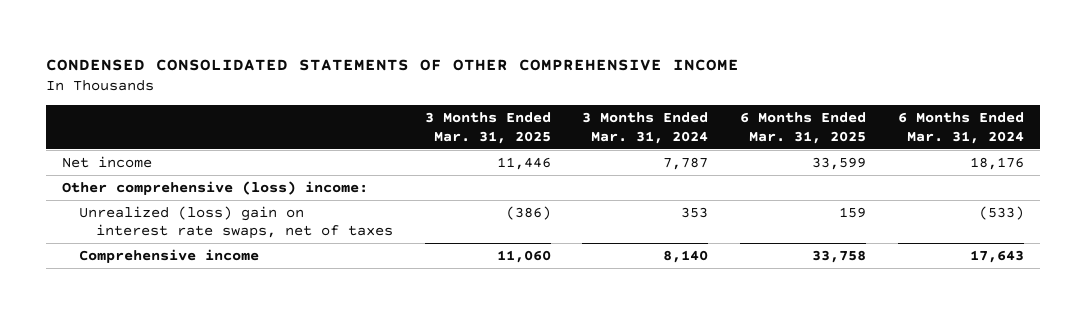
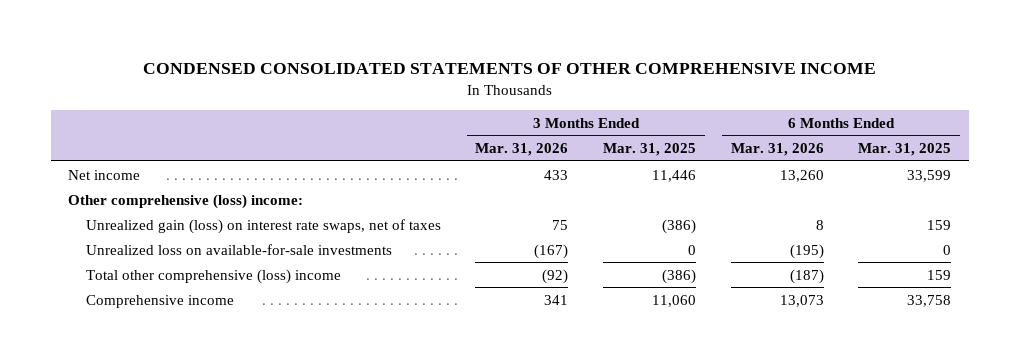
- | 3 Months Ended Mar. 31, 2025 | 3 Months Ended Mar. 31, 2024 | 6 Months Ended Mar. 31, 2025 | 6 Months Ended Mar. 31, 2024
+ | 3 Months Ended Mar. 31, 2026 | 3 Months Ended Mar. 31, 2025 | 6 Months Ended Mar. 31, 2026 | 6 Months Ended Mar. 31, 2025
- Unrealized (loss) gain on interest rate swaps, net of taxes | (386) | 353 | 159 | (533)
+ Unrealized gain (loss) on interest rate swaps, net of taxes | 75 | (386) | 8 | 159
+ Unrealized loss on available-for-sale investments | (167) | 0 | (195) | 0
+ Total other comprehensive (loss) income | (92) | (386) | (187) | 159

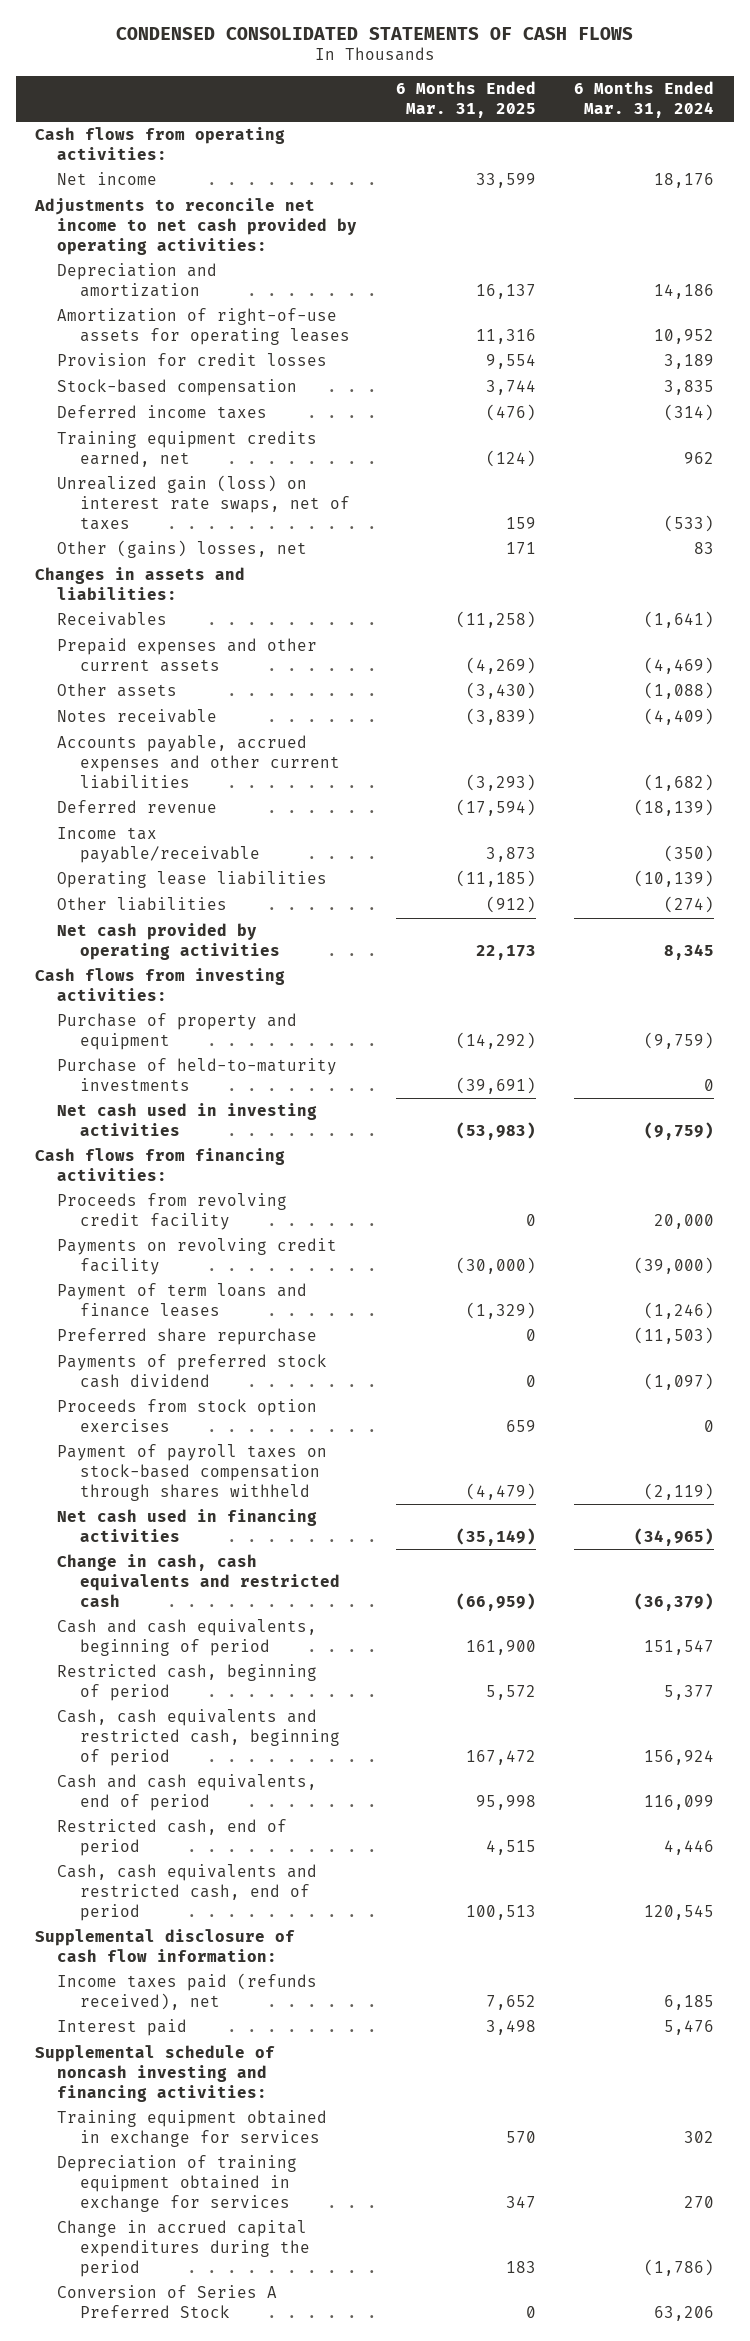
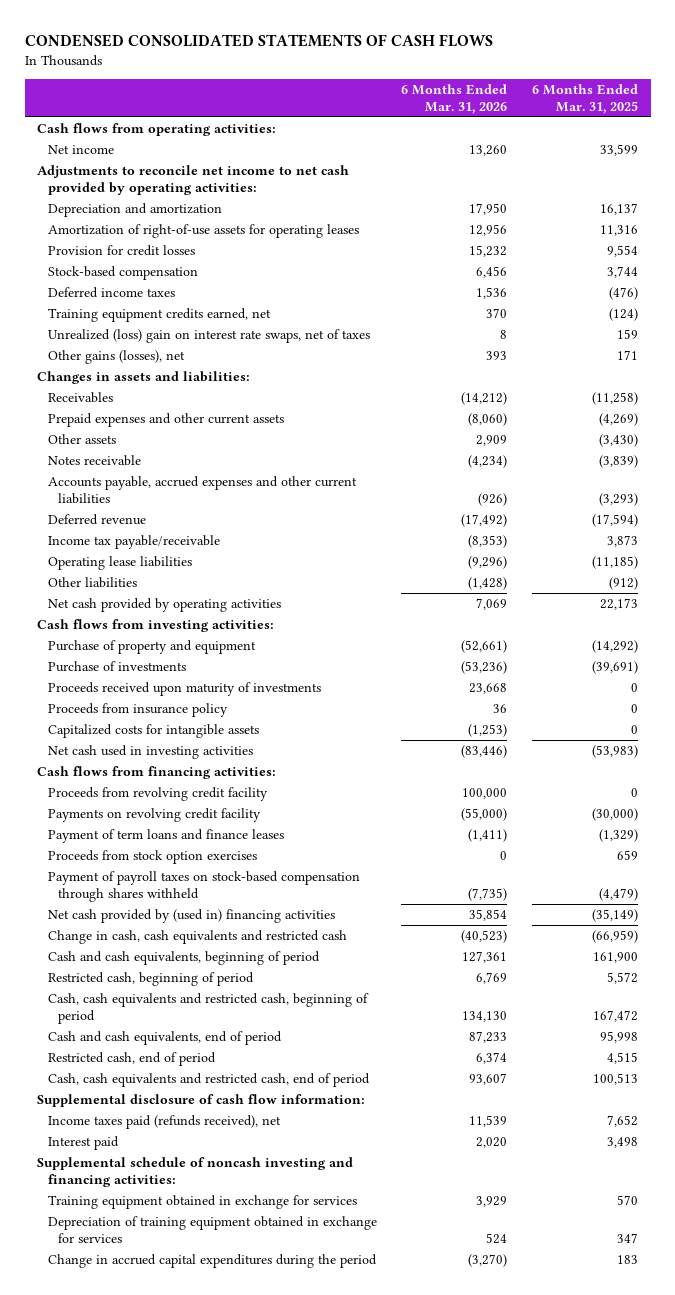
- | 6 Months Ended Mar. 31, 2025 | 6 Months Ended Mar. 31, 2024
+ | 6 Months Ended Mar. 31, 2026 | 6 Months Ended Mar. 31, 2025
- Unrealized gain (loss) on interest rate swaps, net of taxes | 159 | (533)
- Other (gains) losses, net | 171 | 83
+ Unrealized (loss) gain on interest rate swaps, net of taxes | 8 | 159
+ Other gains (losses), net | 393 | 171
- Purchase of held-to-maturity investments | (39,691) | 0
+ Purchase of investments | (53,236) | (39,691)
+ Proceeds received upon maturity of investments | 23,668 | 0
+ Proceeds from insurance policy | 36 | 0
+ Capitalized costs for intangible assets | (1,253) | 0
- Preferred share repurchase | 0 | (11,503)
- Payments of preferred stock cash dividend | 0 | (1,097)
- Net cash used in financing activities | (35,149) | (34,965)
+ Net cash provided by (used in) financing activities | 35,854 | (35,149)
- Conversion of Series A Preferred Stock | 0 | 63,206

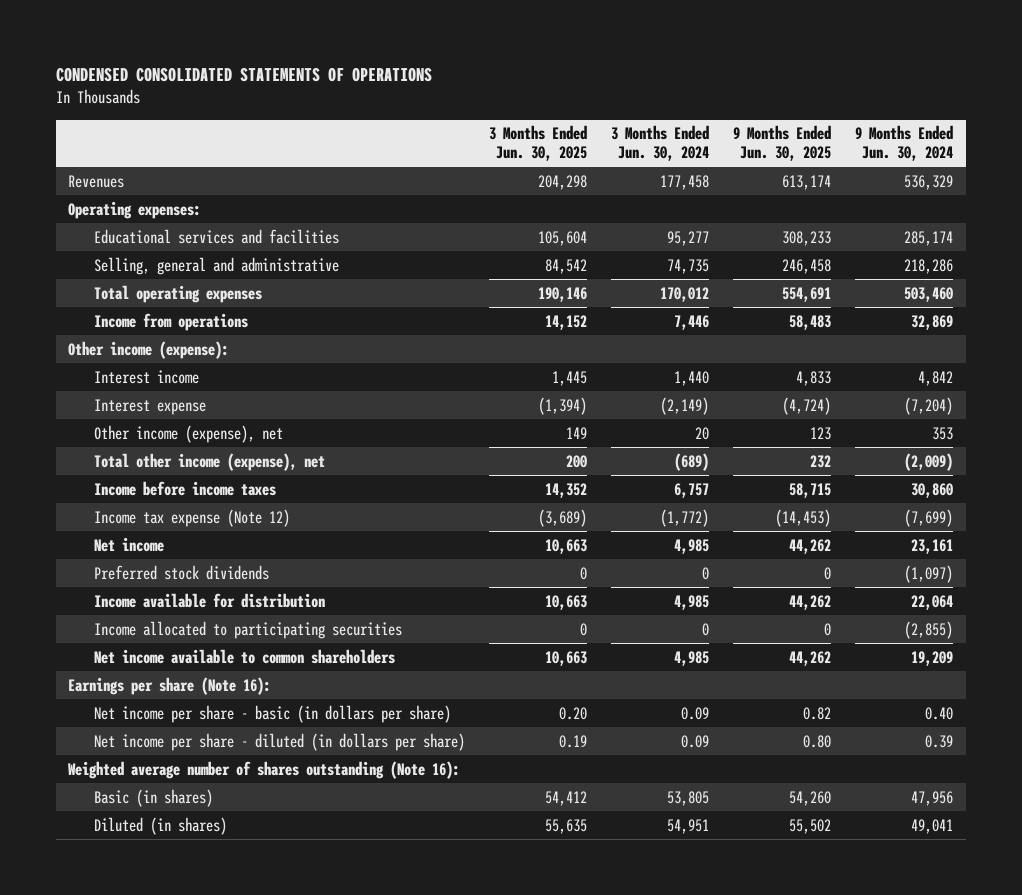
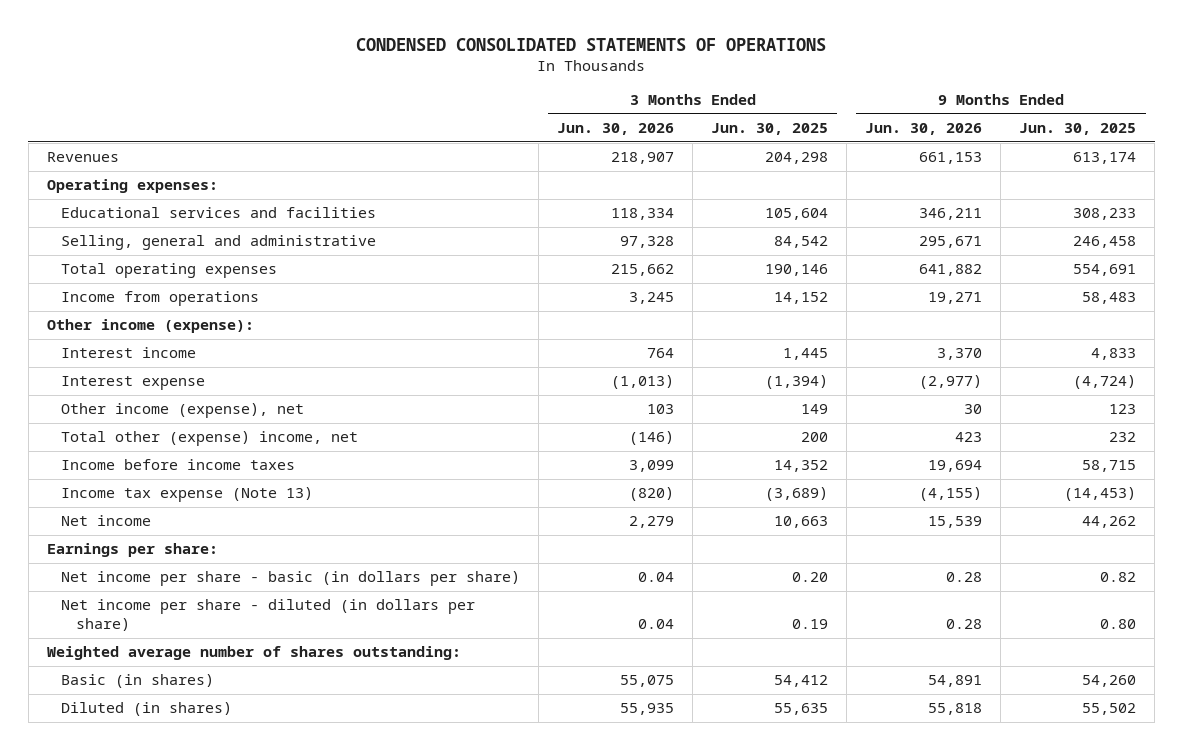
- | 3 Months Ended Jun. 30, 2025 | 3 Months Ended Jun. 30, 2024 | 9 Months Ended Jun. 30, 2025 | 9 Months Ended Jun. 30, 2024
+ | 3 Months Ended Jun. 30, 2026 | 3 Months Ended Jun. 30, 2025 | 9 Months Ended Jun. 30, 2026 | 9 Months Ended Jun. 30, 2025
- Total other income (expense), net | 200 | (689) | 232 | (2,009)
+ Total other (expense) income, net | (146) | 200 | 423 | 232
- Income tax expense (Note 12) | (3,689) | (1,772) | (14,453) | (7,699)
+ Income tax expense (Note 13) | (820) | (3,689) | (4,155) | (14,453)
- Preferred stock dividends | 0 | 0 | 0 | (1,097)
- Income available for distribution | 10,663 | 4,985 | 44,262 | 22,064
- Income allocated to participating securities | 0 | 0 | 0 | (2,855)
- Net income available to common shareholders | 10,663 | 4,985 | 44,262 | 19,209
- Earnings per share (Note 16):
+ Earnings per share:
- Weighted average number of shares outstanding (Note 16):
+ Weighted average number of shares outstanding:

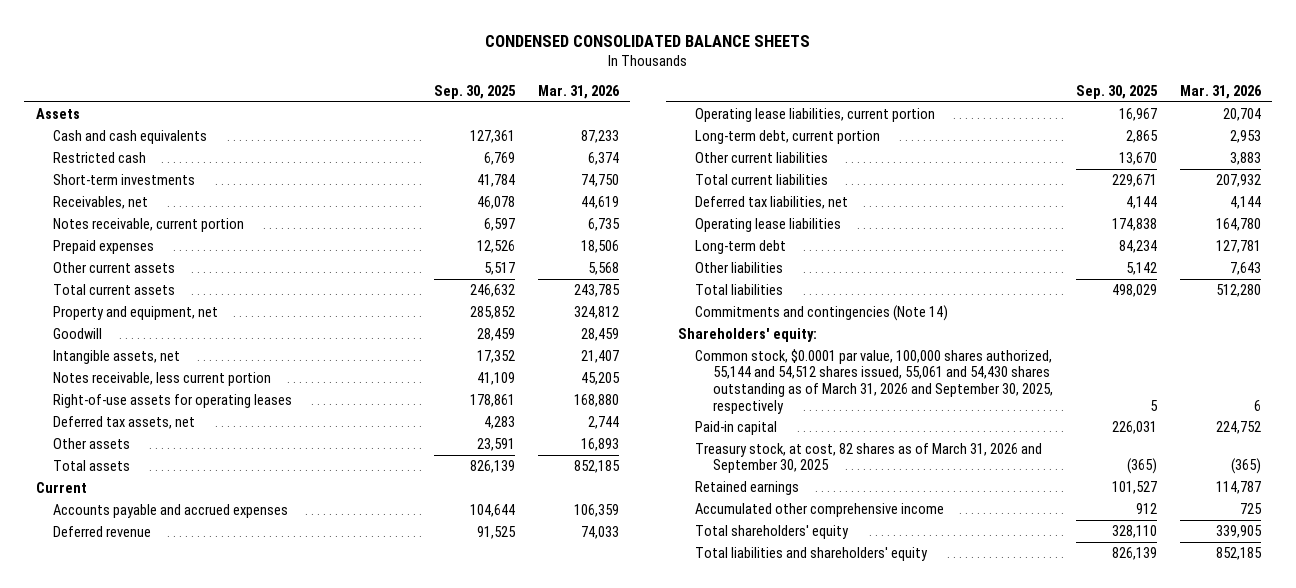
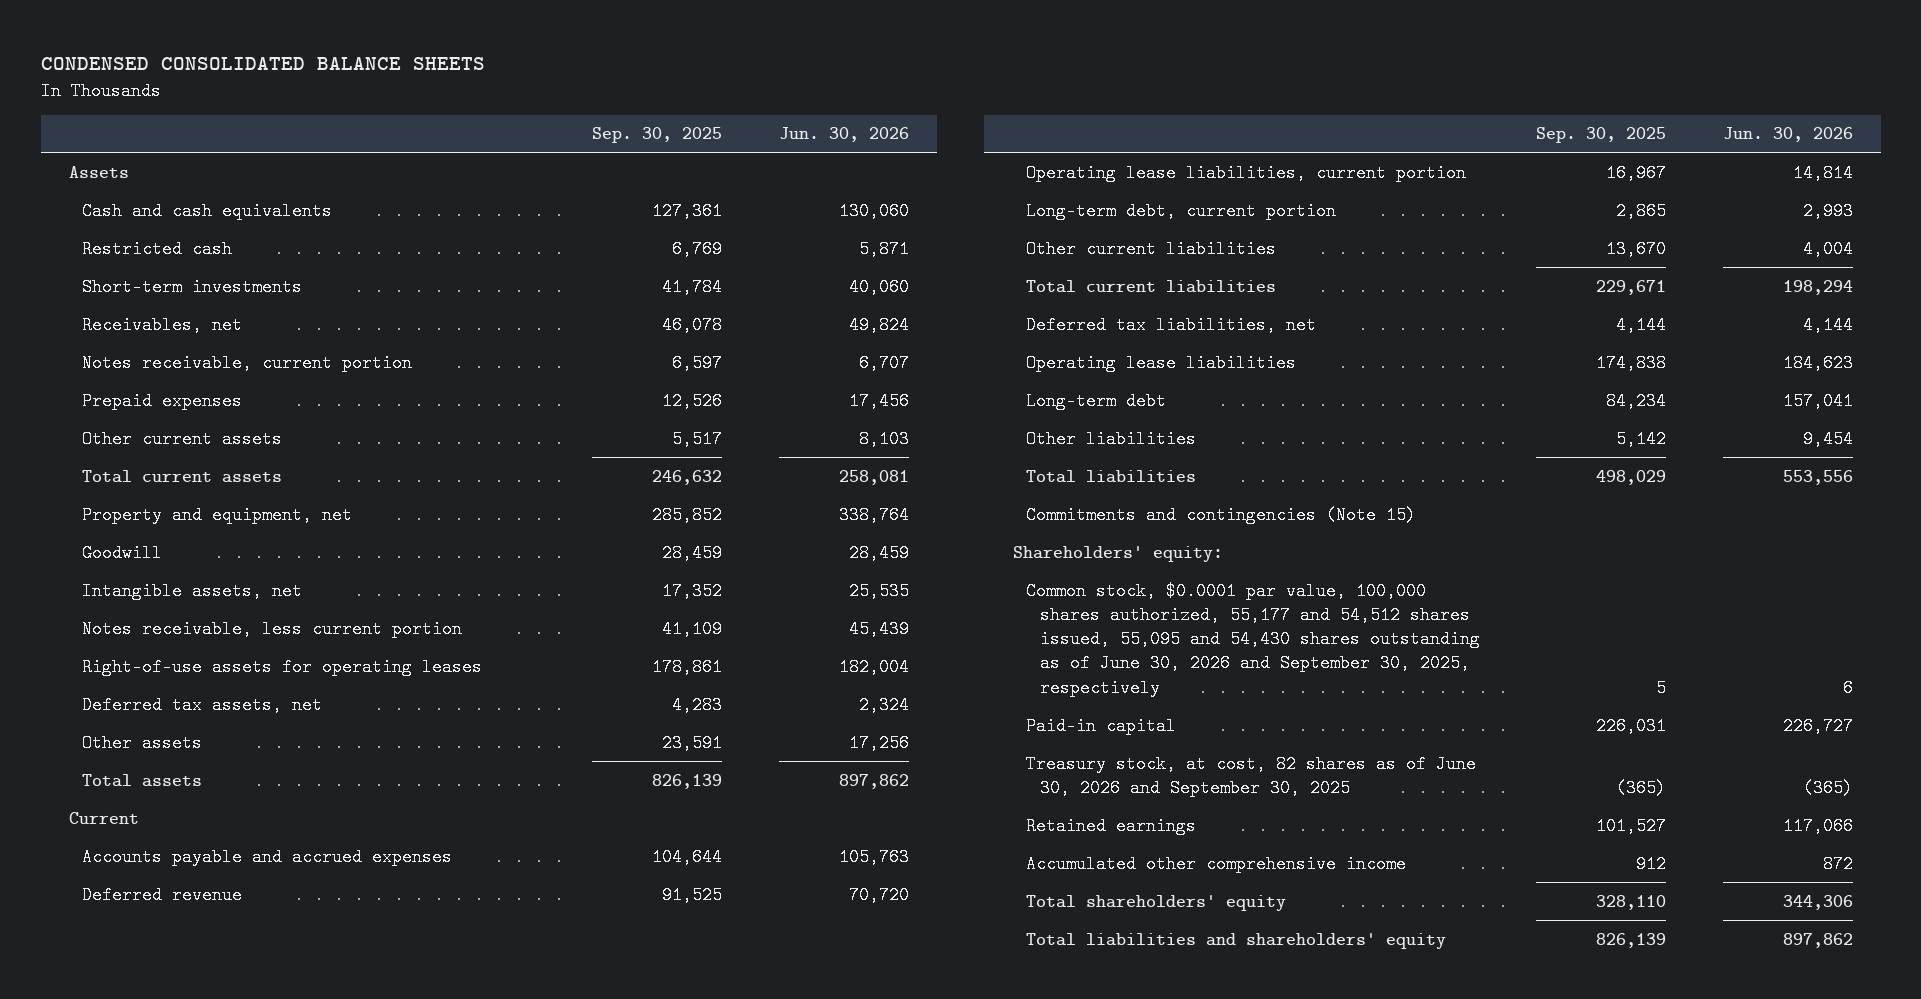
- | Sep. 30, 2025 | Mar. 31, 2026
+ | Sep. 30, 2025 | Jun. 30, 2026
- Commitments and contingencies (Note 14)
+ Commitments and contingencies (Note 15)
- Common stock, $0.0001 par value, 100,000 shares authorized, 55,144 and 54,512 shares issued, 55,061 and 54,430 shares outstanding as of March 31, 2026 and September 30, 2025, respectively | 5 | 6
+ Common stock, $0.0001 par value, 100,000 shares authorized, 55,177 and 54,512 shares issued, 55,095 and 54,430 shares outstanding as of June 30, 2026 and September 30, 2025, respectively | 5 | 6
- Treasury stock, at cost, 82 shares as of March 31, 2026 and September 30, 2025 | (365) | (365)
+ Treasury stock, at cost, 82 shares as of June 30, 2026 and September 30, 2025 | (365) | (365)

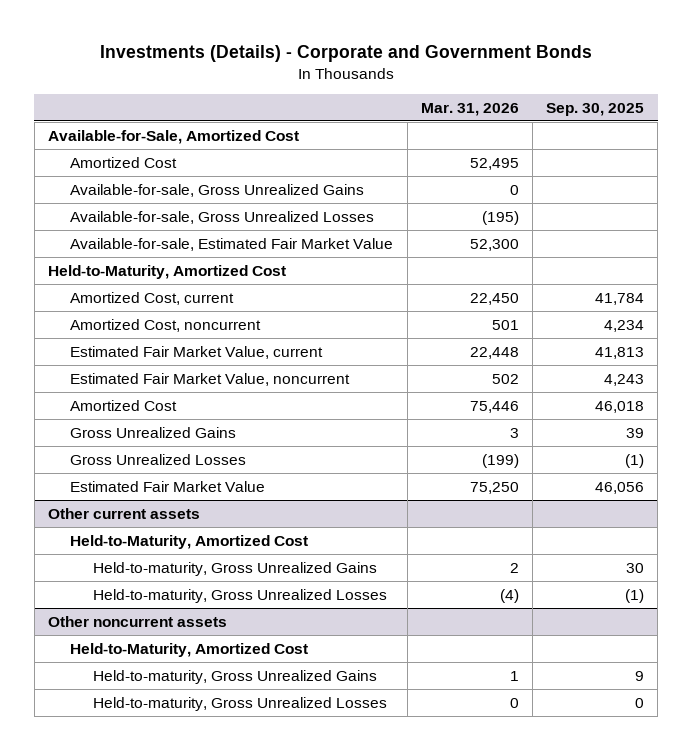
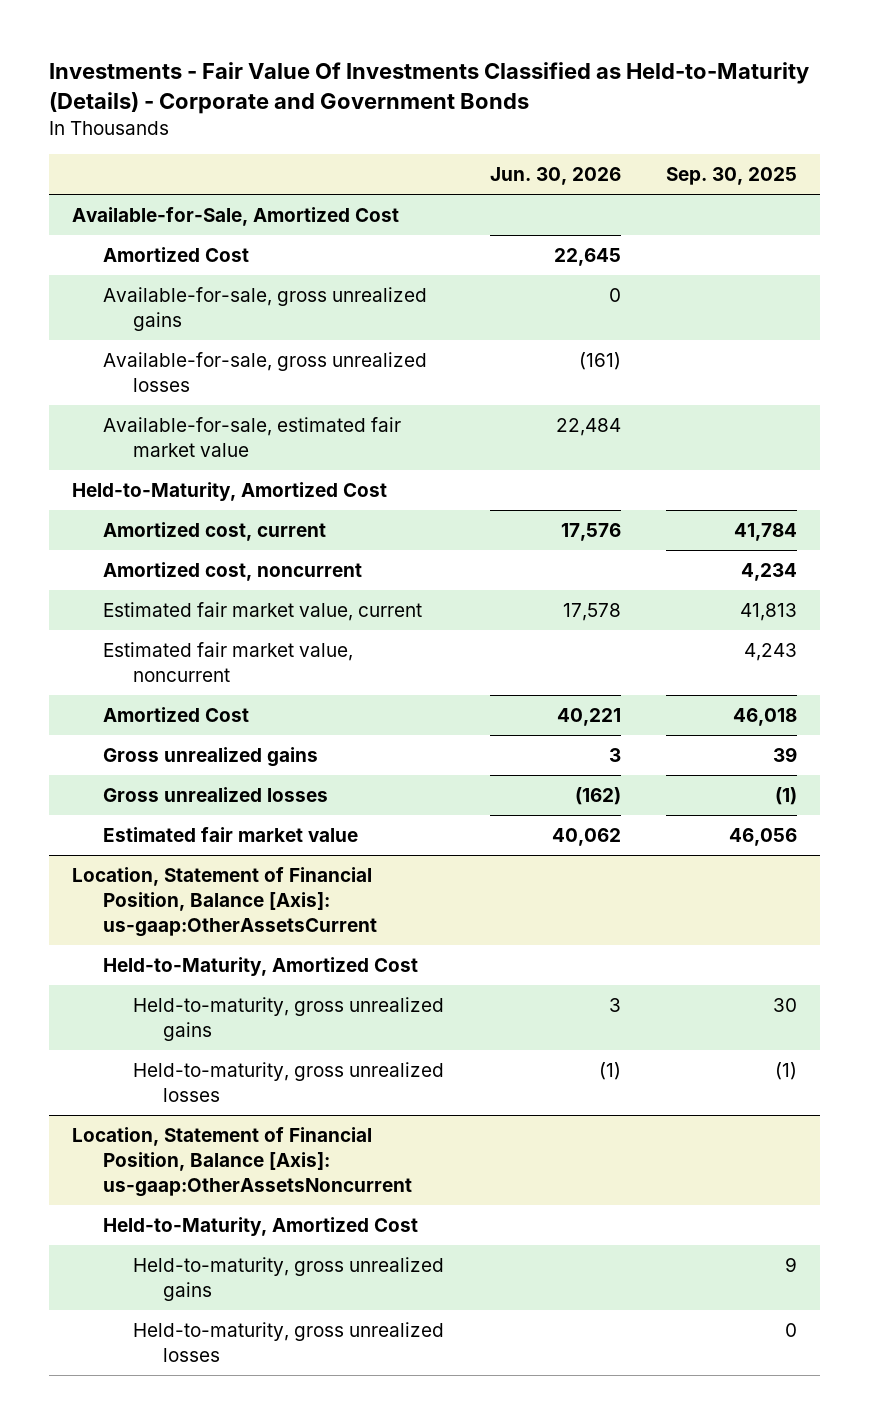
- Investments (Details) - Corporate and Government Bonds
+ Investments - Fair Value Of Investments Classified as Held-to-Maturity (Details) - Corporate and Government Bonds
- | Mar. 31, 2026 | Sep. 30, 2025
+ | Jun. 30, 2026 | Sep. 30, 2025
- Available-for-sale, Gross Unrealized Gains | 0 |
- Available-for-sale, Gross Unrealized Losses | (195) |
- Available-for-sale, Estimated Fair Market Value | 52,300 |
+ Available-for-sale, gross unrealized gains | 0 |
+ Available-for-sale, gross unrealized losses | (161) |
+ Available-for-sale, estimated fair market value | 22,484 |
- Amortized Cost, current | 22,450 | 41,784
- Amortized Cost, noncurrent | 501 | 4,234
- Estimated Fair Market Value, current | 22,448 | 41,813
- Estimated Fair Market Value, noncurrent | 502 | 4,243
+ Amortized cost, current | 17,576 | 41,784
+ Amortized cost, noncurrent | | 4,234
+ Estimated fair market value, current | 17,578 | 41,813
+ Estimated fair market value, noncurrent | | 4,243
- Gross Unrealized Gains | 3 | 39
- Gross Unrealized Losses | (199) | (1)
- Estimated Fair Market Value | 75,250 | 46,056
- Other current assets
+ Gross unrealized gains | 3 | 39
+ Gross unrealized losses | (162) | (1)
+ Estimated fair market value | 40,062 | 46,056
+ Location, Statement of Financial Position, Balance [Axis]: us-gaap:OtherAssetsCurrent
- Held-to-maturity, Gross Unrealized Gains | 2 | 30
- Held-to-maturity, Gross Unrealized Losses | (4) | (1)
- Other noncurrent assets
+ Held-to-maturity, gross unrealized gains | 3 | 30
+ Held-to-maturity, gross unrealized losses | (1) | (1)
+ Location, Statement of Financial Position, Balance [Axis]: us-gaap:OtherAssetsNoncurrent
- Held-to-maturity, Gross Unrealized Gains | 1 | 9
- Held-to-maturity, Gross Unrealized Losses | 0 | 0
+ Held-to-maturity, gross unrealized gains | | 9
+ Held-to-maturity, gross unrealized losses | | 0

